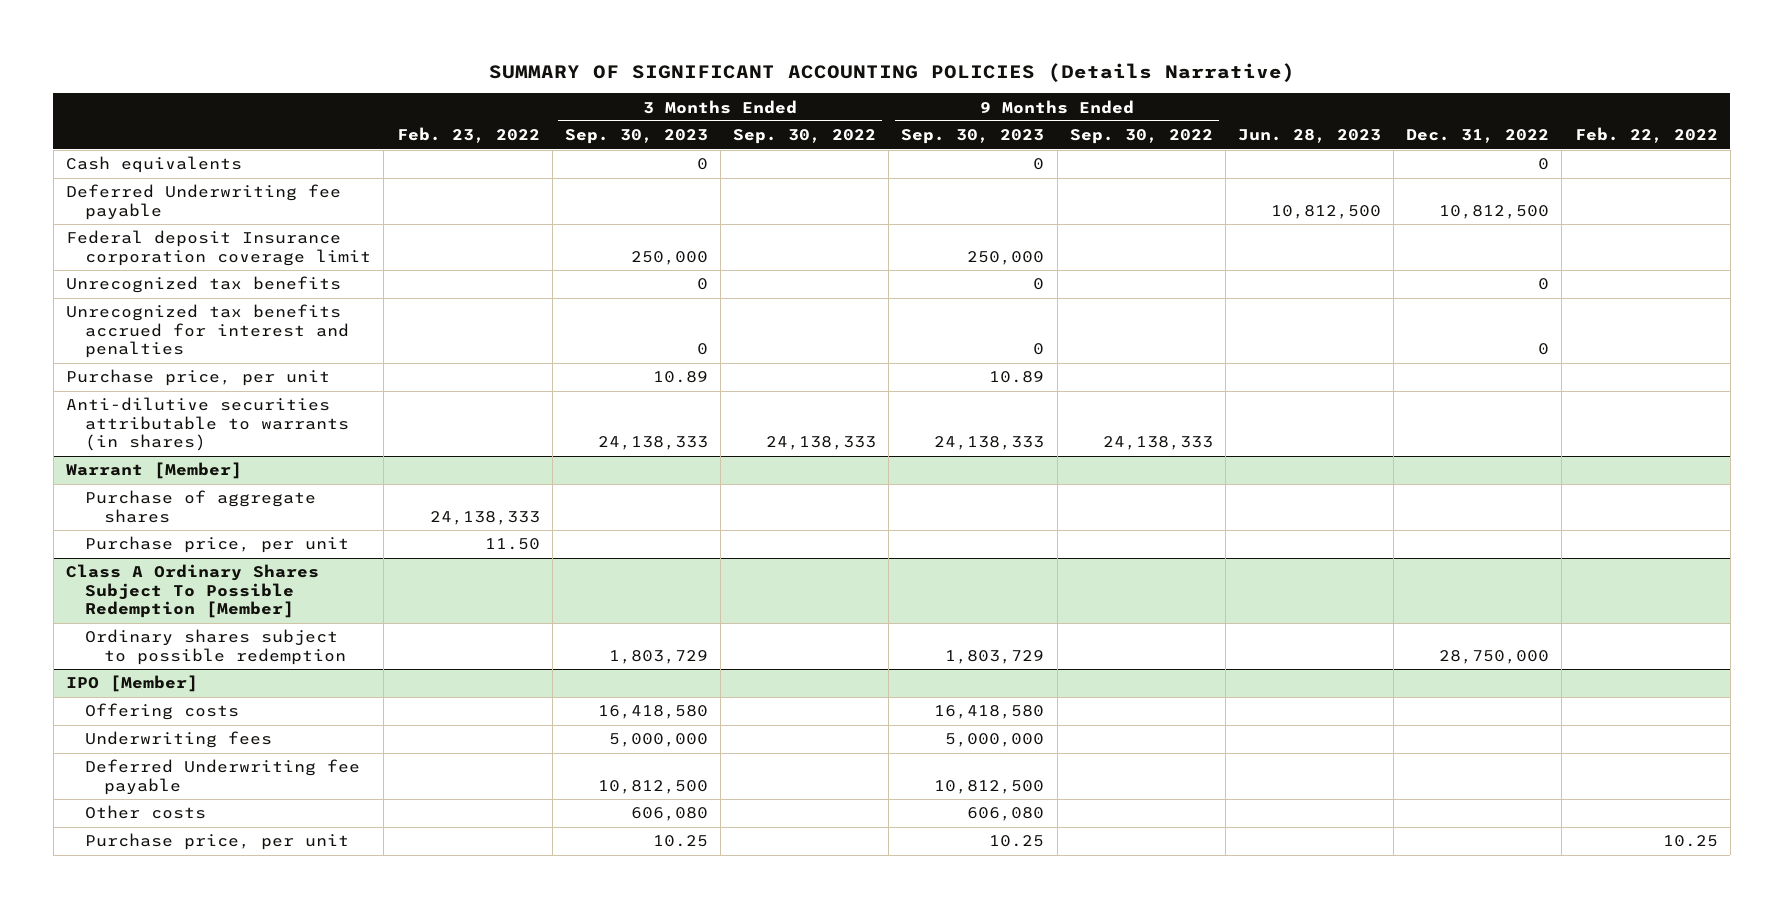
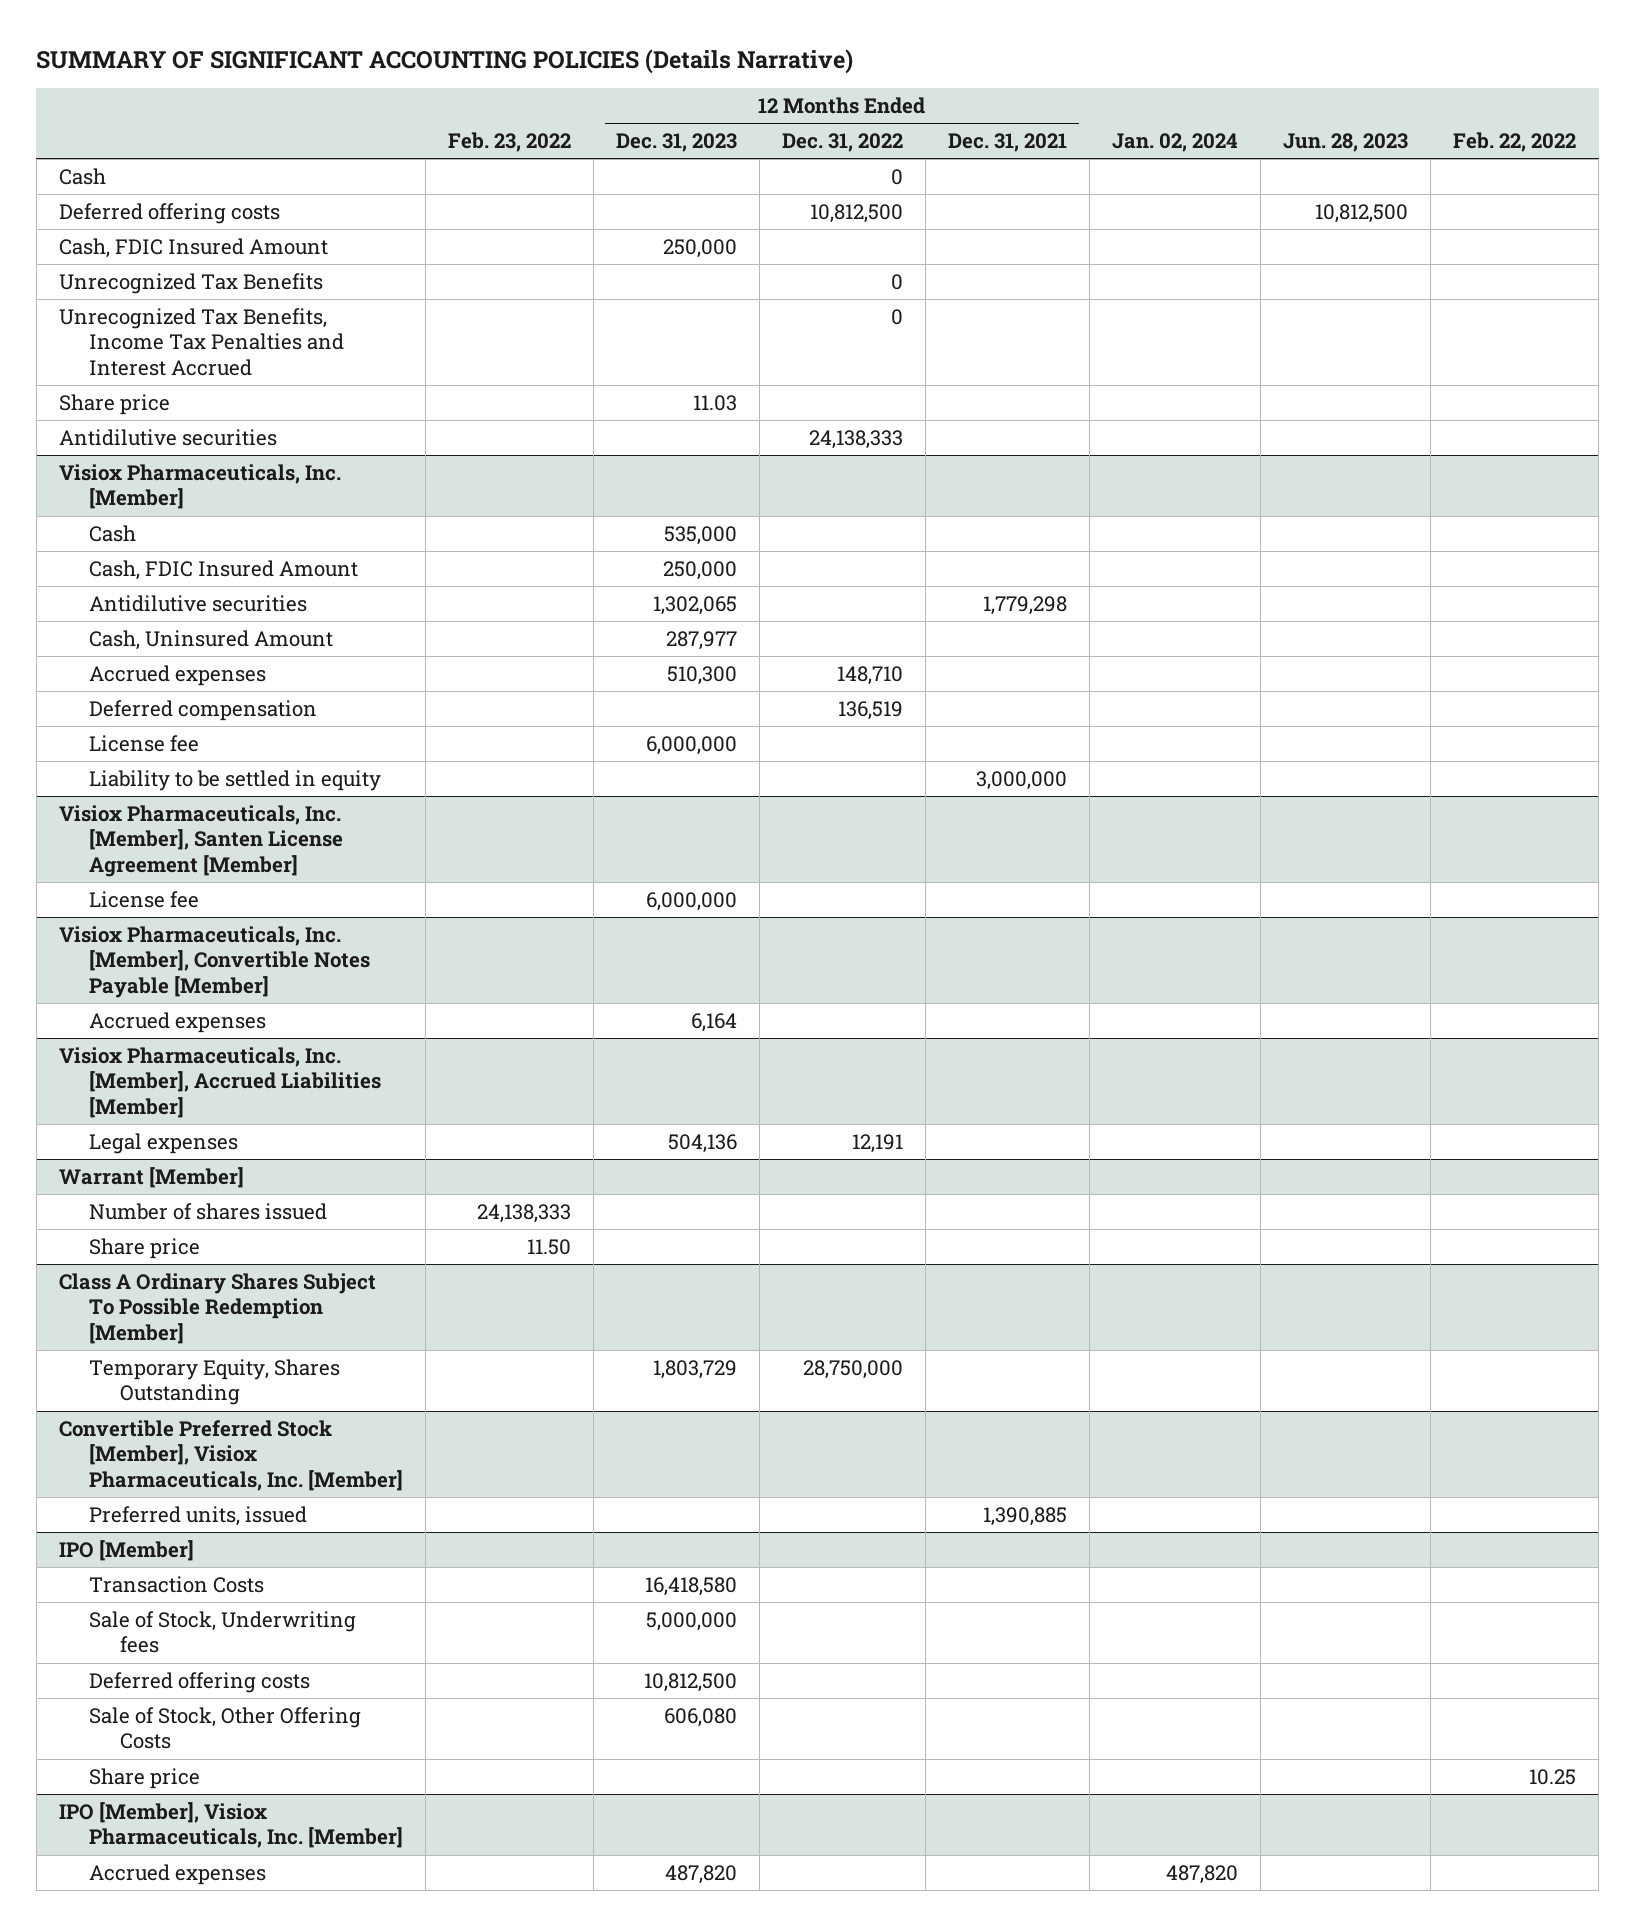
- | Feb. 23, 2022 | 3 Months Ended Sep. 30, 2023 | 3 Months Ended Sep. 30, 2022 | 9 Months Ended Sep. 30, 2023 | 9 Months Ended Sep. 30, 2022 | Jun. 28, 2023 | Dec. 31, 2022 | Feb. 22, 2022
+ | Feb. 23, 2022 | 12 Months Ended Dec. 31, 2023 | 12 Months Ended Dec. 31, 2022 | 12 Months Ended Dec. 31, 2021 | Jan. 02, 2024 | Jun. 28, 2023 | Feb. 22, 2022
- Cash equivalents | | 0 | | 0 | | | 0 |
- Deferred Underwriting fee payable | | | | | | 10,812,500 | 10,812,500 |
- Federal deposit Insurance corporation coverage limit | | 250,000 | | 250,000 | | | |
- Unrecognized tax benefits | | 0 | | 0 | | | 0 |
- Unrecognized tax benefits accrued for interest and penalties | | 0 | | 0 | | | 0 |
- Purchase price, per unit | | 10.89 | | 10.89 | | | |
- Anti-dilutive securities attributable to warrants (in shares) | | 24,138,333 | 24,138,333 | 24,138,333 | 24,138,333 | | |
+ Cash | | | 0 | | | |
+ Deferred offering costs | | | 10,812,500 | | | 10,812,500 |
+ Cash, FDIC Insured Amount | | 250,000 | | | | |
+ Unrecognized Tax Benefits | | | 0 | | | |
+ Unrecognized Tax Benefits, Income Tax Penalties and Interest Accrued | | | 0 | | | |
+ Share price | | 11.03 | | | | |
+ Antidilutive securities | | | 24,138,333 | | | |
+ Visiox Pharmaceuticals, Inc. [Member]
+ Cash | | 535,000 | | | | |
+ Cash, FDIC Insured Amount | | 250,000 | | | | |
+ Antidilutive securities | | 1,302,065 | | 1,779,298 | | |
+ Cash, Uninsured Amount | | 287,977 | | | | |
+ Accrued expenses | | 510,300 | 148,710 | | | |
+ Deferred compensation | | | 136,519 | | | |
+ License fee | | 6,000,000 | | | | |
+ Liability to be settled in equity | | | | 3,000,000 | | |
+ Visiox Pharmaceuticals, Inc. [Member], Santen License Agreement [Member]
+ License fee | | 6,000,000 | | | | |
+ Visiox Pharmaceuticals, Inc. [Member], Convertible Notes Payable [Member]
+ Accrued expenses | | 6,164 | | | | |
+ Visiox Pharmaceuticals, Inc. [Member], Accrued Liabilities [Member]
+ Legal expenses | | 504,136 | 12,191 | | | |
@ Warrant [Member]
- Purchase of aggregate shares | 24,138,333 | | | | | | |
- Purchase price, per unit | 11.50 | | | | | | |
+ Number of shares issued | 24,138,333 | | | | | |
+ Share price | 11.50 | | | | | |
@ Class A Ordinary Shares Subject To Possible Redemption [Member]
- Ordinary shares subject to possible redemption | | 1,803,729 | | 1,803,729 | | | 28,750,000 |
+ Temporary Equity, Shares Outstanding | | 1,803,729 | 28,750,000 | | | |
+ Convertible Preferred Stock [Member], Visiox Pharmaceuticals, Inc. [Member]
+ Preferred units, issued | | | | 1,390,885 | | |
@ IPO [Member]
- Offering costs | | 16,418,580 | | 16,418,580 | | | |
- Underwriting fees | | 5,000,000 | | 5,000,000 | | | |
- Deferred Underwriting fee payable | | 10,812,500 | | 10,812,500 | | | |
- Other costs | | 606,080 | | 606,080 | | | |
- Purchase price, per unit | | 10.25 | | 10.25 | | | | 10.25
+ Transaction Costs | | 16,418,580 | | | | |
+ Sale of Stock, Underwriting fees | | 5,000,000 | | | | |
+ Deferred offering costs | | 10,812,500 | | | | |
+ Sale of Stock, Other Offering Costs | | 606,080 | | | | |
+ Share price | | | | | | | 10.25
+ IPO [Member], Visiox Pharmaceuticals, Inc. [Member]
+ Accrued expenses | | 487,820 | | | 487,820 | |

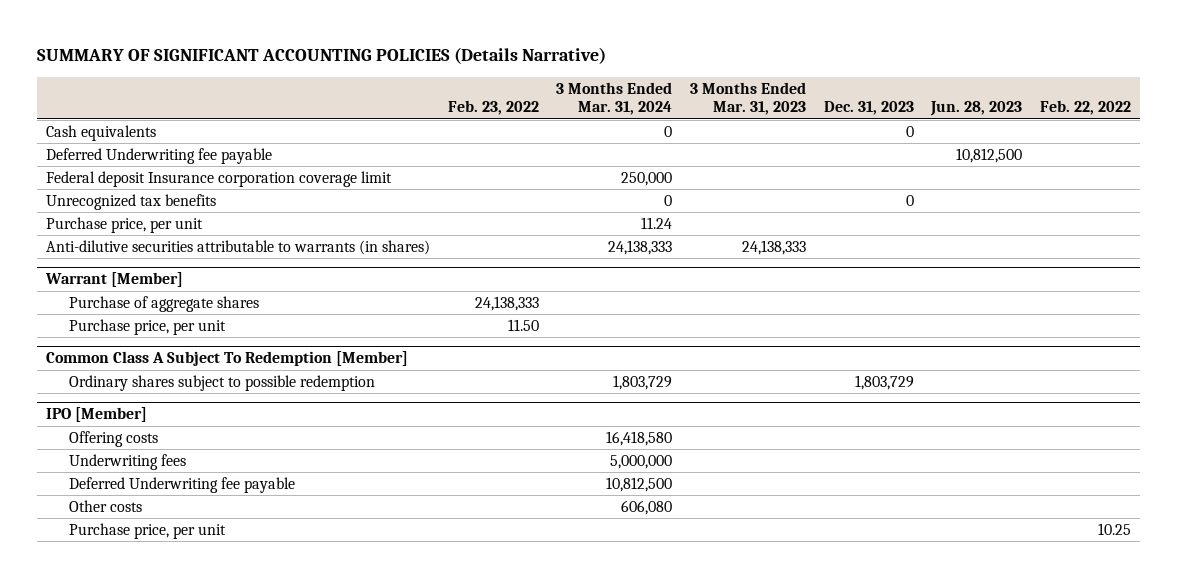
- | Feb. 23, 2022 | 12 Months Ended Dec. 31, 2023 | 12 Months Ended Dec. 31, 2022 | 12 Months Ended Dec. 31, 2021 | Jan. 02, 2024 | Jun. 28, 2023 | Feb. 22, 2022
+ | Feb. 23, 2022 | 3 Months Ended Mar. 31, 2024 | 3 Months Ended Mar. 31, 2023 | Dec. 31, 2023 | Jun. 28, 2023 | Feb. 22, 2022
- Cash | | | 0 | | | |
- Deferred offering costs | | | 10,812,500 | | | 10,812,500 |
- Cash, FDIC Insured Amount | | 250,000 | | | | |
- Unrecognized Tax Benefits | | | 0 | | | |
- Unrecognized Tax Benefits, Income Tax Penalties and Interest Accrued | | | 0 | | | |
- Share price | | 11.03 | | | | |
- Antidilutive securities | | | 24,138,333 | | | |
- Visiox Pharmaceuticals, Inc. [Member]
- Cash | | 535,000 | | | | |
- Cash, FDIC Insured Amount | | 250,000 | | | | |
- Antidilutive securities | | 1,302,065 | | 1,779,298 | | |
- Cash, Uninsured Amount | | 287,977 | | | | |
- Accrued expenses | | 510,300 | 148,710 | | | |
- Deferred compensation | | | 136,519 | | | |
- License fee | | 6,000,000 | | | | |
- Liability to be settled in equity | | | | 3,000,000 | | |
- Visiox Pharmaceuticals, Inc. [Member], Santen License Agreement [Member]
- License fee | | 6,000,000 | | | | |
- Visiox Pharmaceuticals, Inc. [Member], Convertible Notes Payable [Member]
- Accrued expenses | | 6,164 | | | | |
- Visiox Pharmaceuticals, Inc. [Member], Accrued Liabilities [Member]
- Legal expenses | | 504,136 | 12,191 | | | |
+ Cash equivalents | | 0 | | 0 | |
+ Deferred Underwriting fee payable | | | | | 10,812,500 |
+ Federal deposit Insurance corporation coverage limit | | 250,000 | | | |
+ Unrecognized tax benefits | | 0 | | 0 | |
+ Purchase price, per unit | | 11.24 | | | |
+ Anti-dilutive securities attributable to warrants (in shares) | | 24,138,333 | 24,138,333 | | |
@ Warrant [Member]
- Number of shares issued | 24,138,333 | | | | | |
- Share price | 11.50 | | | | | |
- Class A Ordinary Shares Subject To Possible Redemption [Member]
- Temporary Equity, Shares Outstanding | | 1,803,729 | 28,750,000 | | | |
- Convertible Preferred Stock [Member], Visiox Pharmaceuticals, Inc. [Member]
- Preferred units, issued | | | | 1,390,885 | | |
@ Warrant [Member]
+ Purchase of aggregate shares | 24,138,333 | | | | |
+ Purchase price, per unit | 11.50 | | | | |
+ Common Class A Subject To Redemption [Member]
+ Ordinary shares subject to possible redemption | | 1,803,729 | | 1,803,729 | |
@ IPO [Member]
- Transaction Costs | | 16,418,580 | | | | |
- Sale of Stock, Underwriting fees | | 5,000,000 | | | | |
- Deferred offering costs | | 10,812,500 | | | | |
- Sale of Stock, Other Offering Costs | | 606,080 | | | | |
- Share price | | | | | | | 10.25
- IPO [Member], Visiox Pharmaceuticals, Inc. [Member]
- Accrued expenses | | 487,820 | | | 487,820 | |
@ IPO [Member]
+ Offering costs | | 16,418,580 | | | |
+ Underwriting fees | | 5,000,000 | | | |
+ Deferred Underwriting fee payable | | 10,812,500 | | | |
+ Other costs | | 606,080 | | | |
+ Purchase price, per unit | | | | | | 10.25

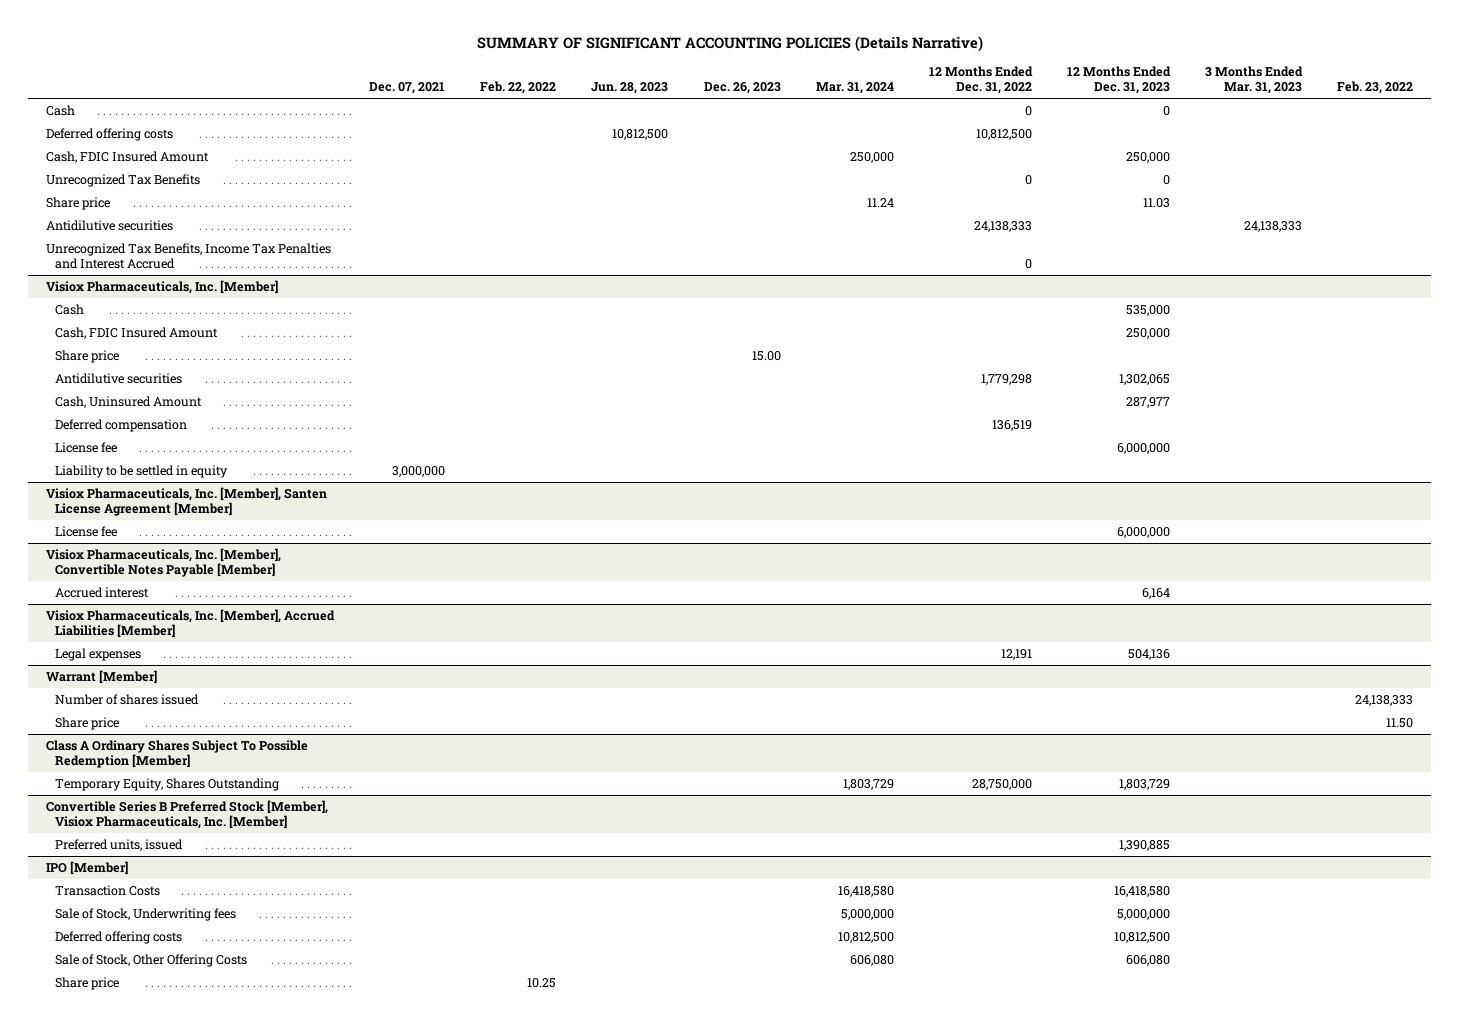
- | Feb. 23, 2022 | 3 Months Ended Mar. 31, 2024 | 3 Months Ended Mar. 31, 2023 | Dec. 31, 2023 | Jun. 28, 2023 | Feb. 22, 2022
+ | Dec. 07, 2021 | Feb. 22, 2022 | Jun. 28, 2023 | Dec. 26, 2023 | Mar. 31, 2024 | 12 Months Ended Dec. 31, 2022 | 12 Months Ended Dec. 31, 2023 | 3 Months Ended Mar. 31, 2023 | Feb. 23, 2022
- Cash equivalents | | 0 | | 0 | |
- Deferred Underwriting fee payable | | | | | 10,812,500 |
- Federal deposit Insurance corporation coverage limit | | 250,000 | | | |
- Unrecognized tax benefits | | 0 | | 0 | |
- Purchase price, per unit | | 11.24 | | | |
- Anti-dilutive securities attributable to warrants (in shares) | | 24,138,333 | 24,138,333 | | |
+ Cash | | | | | | 0 | 0 | |
+ Deferred offering costs | | | 10,812,500 | | | 10,812,500 | | |
+ Cash, FDIC Insured Amount | | | | | 250,000 | | 250,000 | |
+ Unrecognized Tax Benefits | | | | | | 0 | 0 | |
+ Share price | | | | | 11.24 | | 11.03 | |
+ Antidilutive securities | | | | | | 24,138,333 | | 24,138,333 |
+ Unrecognized Tax Benefits, Income Tax Penalties and Interest Accrued | | | | | | 0 | | |
+ Visiox Pharmaceuticals, Inc. [Member]
+ Cash | | | | | | | 535,000 | |
+ Cash, FDIC Insured Amount | | | | | | | 250,000 | |
+ Share price | | | | 15.00 | | | | |
+ Antidilutive securities | | | | | | 1,779,298 | 1,302,065 | |
+ Cash, Uninsured Amount | | | | | | | 287,977 | |
+ Deferred compensation | | | | | | 136,519 | | |
+ License fee | | | | | | | 6,000,000 | |
+ Liability to be settled in equity | 3,000,000 | | | | | | | |
+ Visiox Pharmaceuticals, Inc. [Member], Santen License Agreement [Member]
+ License fee | | | | | | | 6,000,000 | |
+ Visiox Pharmaceuticals, Inc. [Member], Convertible Notes Payable [Member]
+ Accrued interest | | | | | | | 6,164 | |
+ Visiox Pharmaceuticals, Inc. [Member], Accrued Liabilities [Member]
+ Legal expenses | | | | | | 12,191 | 504,136 | |
@ Warrant [Member]
- Purchase of aggregate shares | 24,138,333 | | | | |
- Purchase price, per unit | 11.50 | | | | |
- Common Class A Subject To Redemption [Member]
- Ordinary shares subject to possible redemption | | 1,803,729 | | 1,803,729 | |
@ Warrant [Member]
+ Number of shares issued | | | | | | | | | 24,138,333
+ Share price | | | | | | | | | 11.50
+ Class A Ordinary Shares Subject To Possible Redemption [Member]
+ Temporary Equity, Shares Outstanding | | | | | 1,803,729 | 28,750,000 | 1,803,729 | |
+ Convertible Series B Preferred Stock [Member], Visiox Pharmaceuticals, Inc. [Member]
+ Preferred units, issued | | | | | | | 1,390,885 | |
@ IPO [Member]
- Offering costs | | 16,418,580 | | | |
- Underwriting fees | | 5,000,000 | | | |
- Deferred Underwriting fee payable | | 10,812,500 | | | |
- Other costs | | 606,080 | | | |
- Purchase price, per unit | | | | | | 10.25
+ Transaction Costs | | | | | 16,418,580 | | 16,418,580 | |
+ Sale of Stock, Underwriting fees | | | | | 5,000,000 | | 5,000,000 | |
+ Deferred offering costs | | | | | 10,812,500 | | 10,812,500 | |
+ Sale of Stock, Other Offering Costs | | | | | 606,080 | | 606,080 | |
+ Share price | | 10.25 | | | | | | |

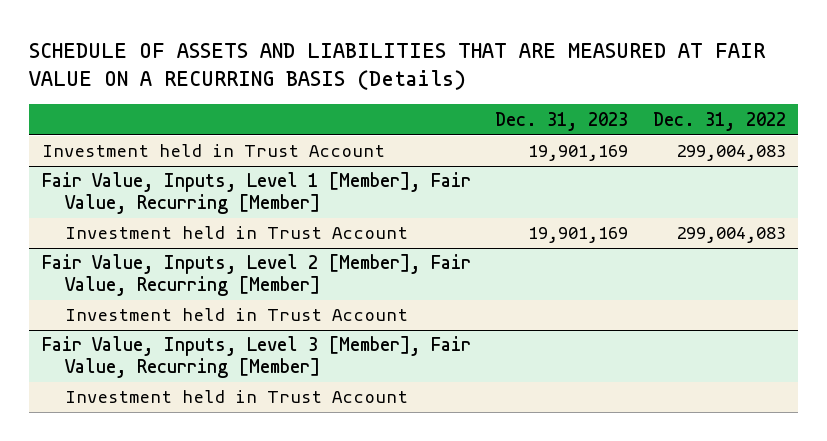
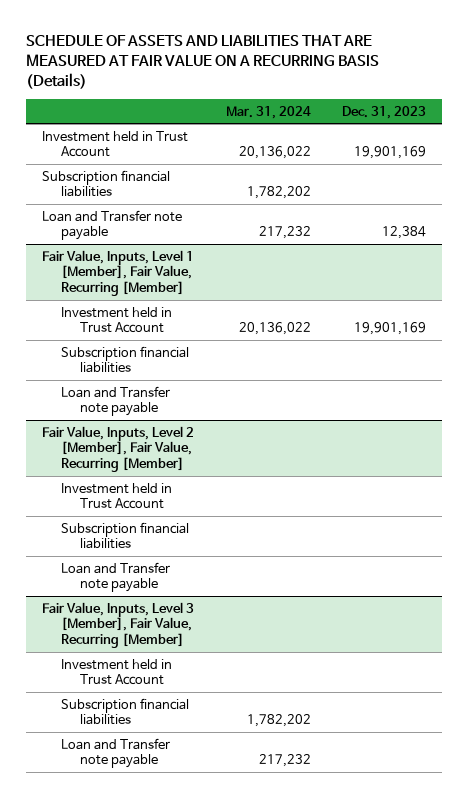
- | Dec. 31, 2023 | Dec. 31, 2022
+ | Mar. 31, 2024 | Dec. 31, 2023
+ Subscription financial liabilities | 1,782,202 |
+ Loan and Transfer note payable | 217,232 | 12,384
@ Fair Value, Inputs, Level 1 [Member], Fair Value, Recurring [Member]
+ Subscription financial liabilities
+ Loan and Transfer note payable
@ Fair Value, Inputs, Level 2 [Member], Fair Value, Recurring [Member]
+ Subscription financial liabilities
+ Loan and Transfer note payable
@ Fair Value, Inputs, Level 3 [Member], Fair Value, Recurring [Member]
+ Subscription financial liabilities | 1,782,202 |
+ Loan and Transfer note payable | 217,232 |

